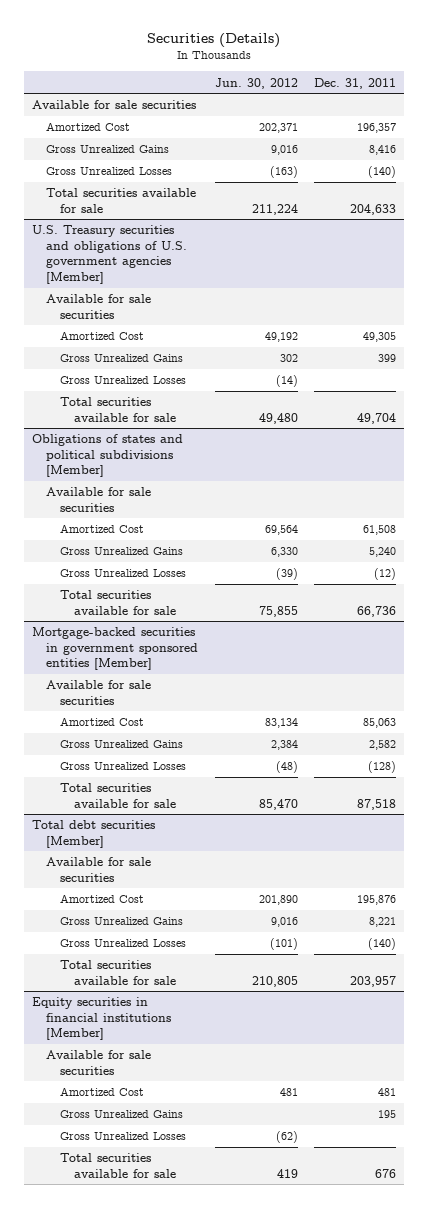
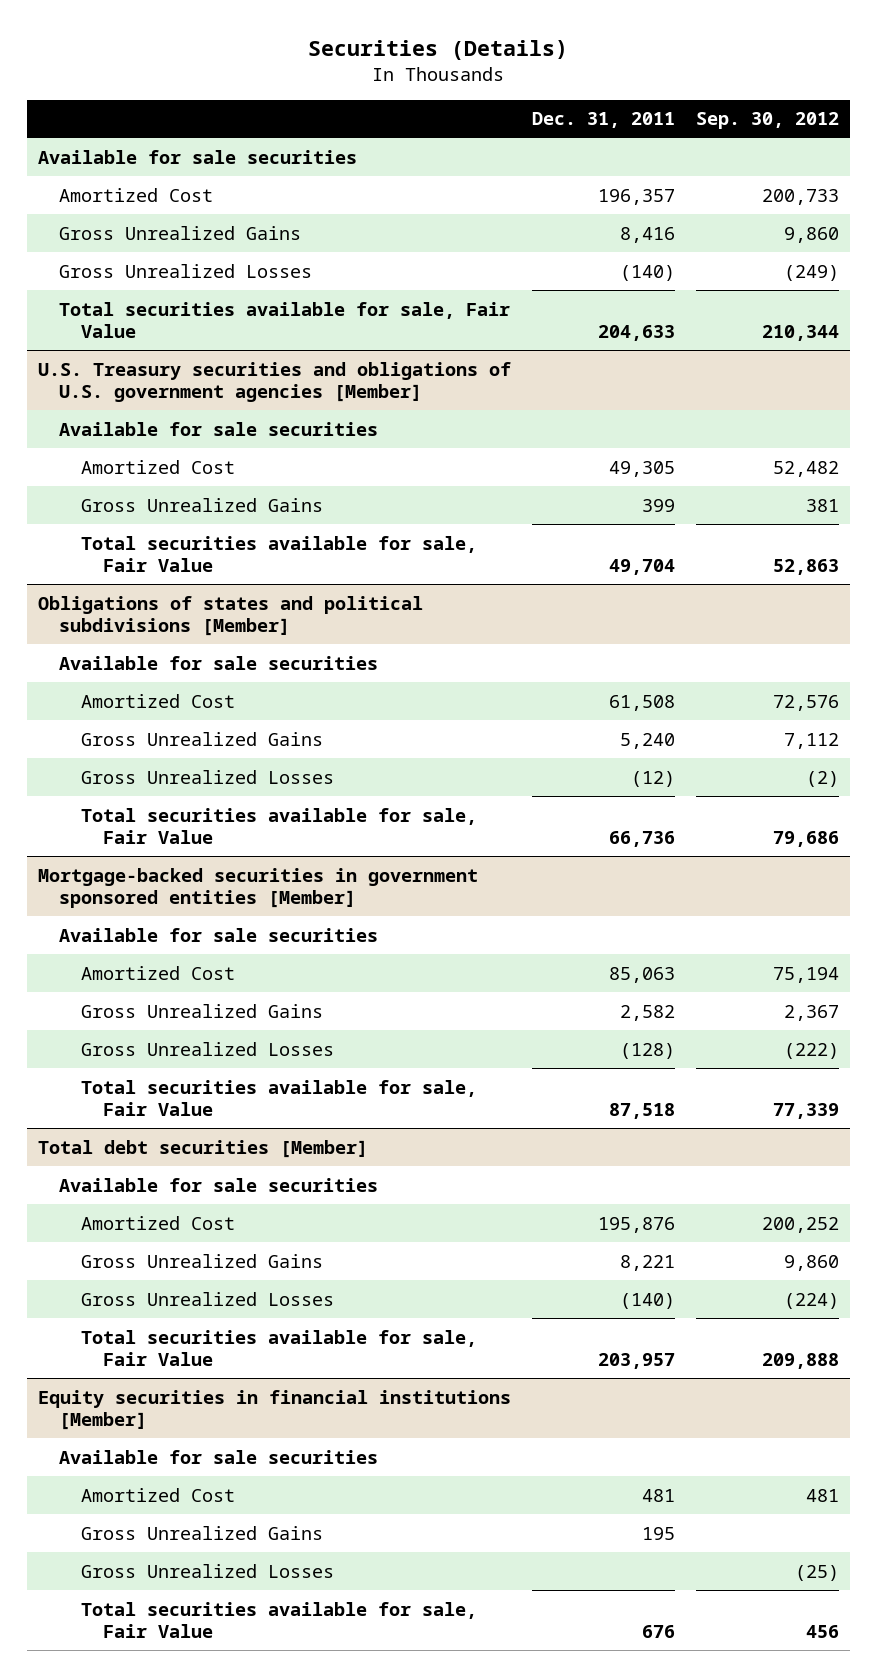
- | Jun. 30, 2012 | Dec. 31, 2011
+ | Dec. 31, 2011 | Sep. 30, 2012
- Total securities available for sale | 211,224 | 204,633
+ Total securities available for sale, Fair Value | 204,633 | 210,344
@ U.S. Treasury securities and obligations of U.S. government agencies [Member]
- Gross Unrealized Losses | (14) |
- Total securities available for sale | 49,480 | 49,704
+ Total securities available for sale, Fair Value | 49,704 | 52,863
@ Obligations of states and political subdivisions [Member]
- Total securities available for sale | 75,855 | 66,736
+ Total securities available for sale, Fair Value | 66,736 | 79,686
@ Mortgage-backed securities in government sponsored entities [Member]
- Total securities available for sale | 85,470 | 87,518
+ Total securities available for sale, Fair Value | 87,518 | 77,339
@ Total debt securities [Member]
- Total securities available for sale | 210,805 | 203,957
+ Total securities available for sale, Fair Value | 203,957 | 209,888
@ Equity securities in financial institutions [Member]
- Total securities available for sale | 419 | 676
+ Total securities available for sale, Fair Value | 676 | 456

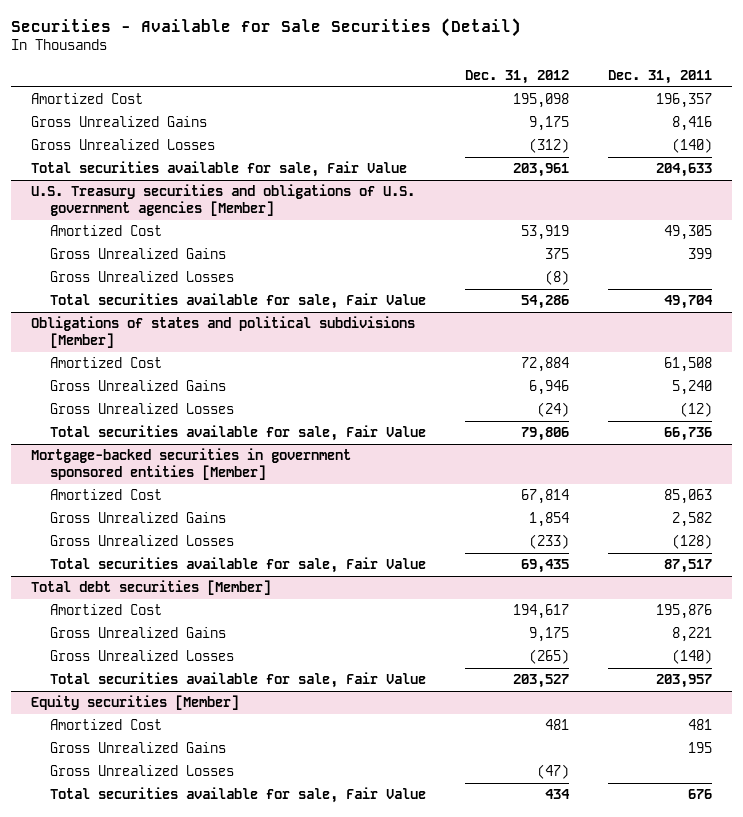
- Securities (Details)
+ Securities - Available for Sale Securities (Detail)
- | Dec. 31, 2011 | Sep. 30, 2012
+ | Dec. 31, 2012 | Dec. 31, 2011
- Available for sale securities
@ U.S. Treasury securities and obligations of U.S. government agencies [Member]
- Available for sale securities
+ Gross Unrealized Losses | (8) |
@ Obligations of states and political subdivisions [Member]
- Available for sale securities
@ Mortgage-backed securities in government sponsored entities [Member]
- Available for sale securities
- Total securities available for sale, Fair Value | 87,518 | 77,339
+ Total securities available for sale, Fair Value | 69,435 | 87,517
@ Total debt securities [Member]
- Available for sale securities
- Equity securities in financial institutions [Member]
- Available for sale securities
+ Equity securities [Member]

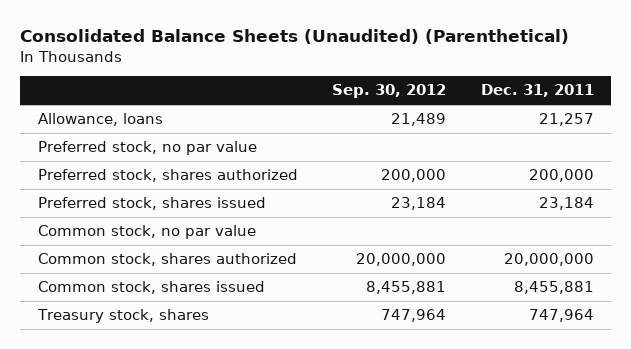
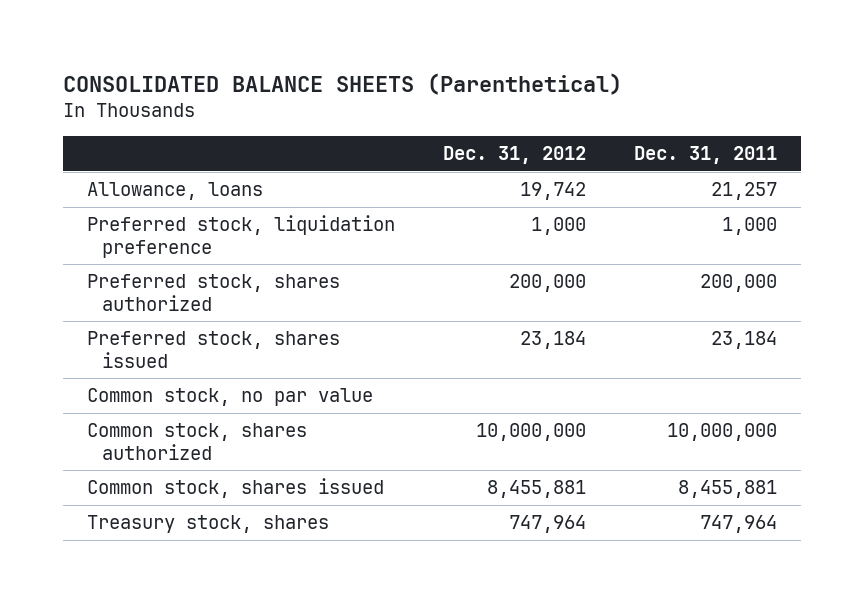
- Consolidated Balance Sheets (Unaudited) (Parenthetical)
+ CONSOLIDATED BALANCE SHEETS (Parenthetical)
- | Sep. 30, 2012 | Dec. 31, 2011
+ | Dec. 31, 2012 | Dec. 31, 2011
- Preferred stock, no par value
+ Preferred stock, liquidation preference | 1,000 | 1,000
- Common stock, shares authorized | 20,000,000 | 20,000,000
+ Common stock, shares authorized | 10,000,000 | 10,000,000

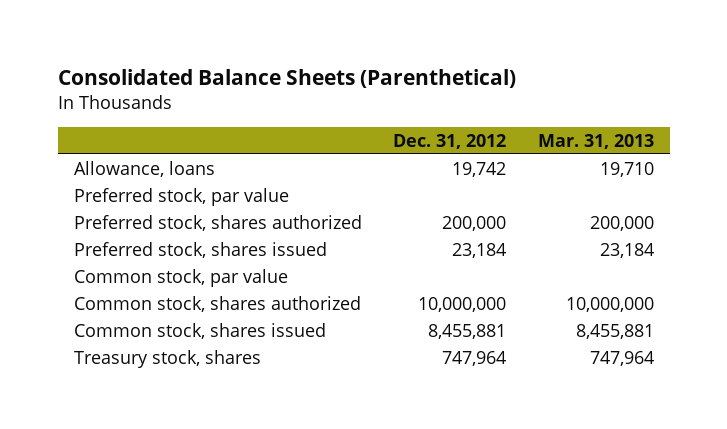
- CONSOLIDATED BALANCE SHEETS (Parenthetical)
+ Consolidated Balance Sheets (Parenthetical)
- | Dec. 31, 2012 | Dec. 31, 2011
+ | Dec. 31, 2012 | Mar. 31, 2013
- Preferred stock, liquidation preference | 1,000 | 1,000
+ Preferred stock, par value
- Common stock, no par value
+ Common stock, par value

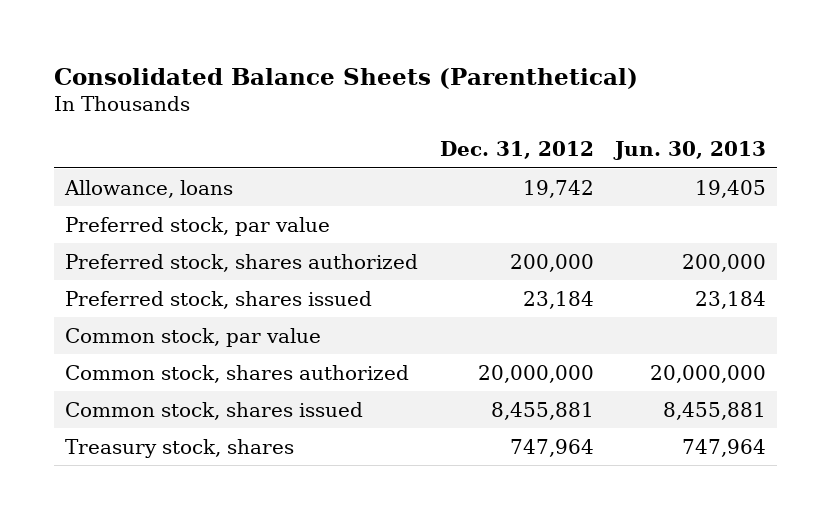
- | Dec. 31, 2012 | Mar. 31, 2013
+ | Dec. 31, 2012 | Jun. 30, 2013
- Common stock, shares authorized | 10,000,000 | 10,000,000
+ Common stock, shares authorized | 20,000,000 | 20,000,000

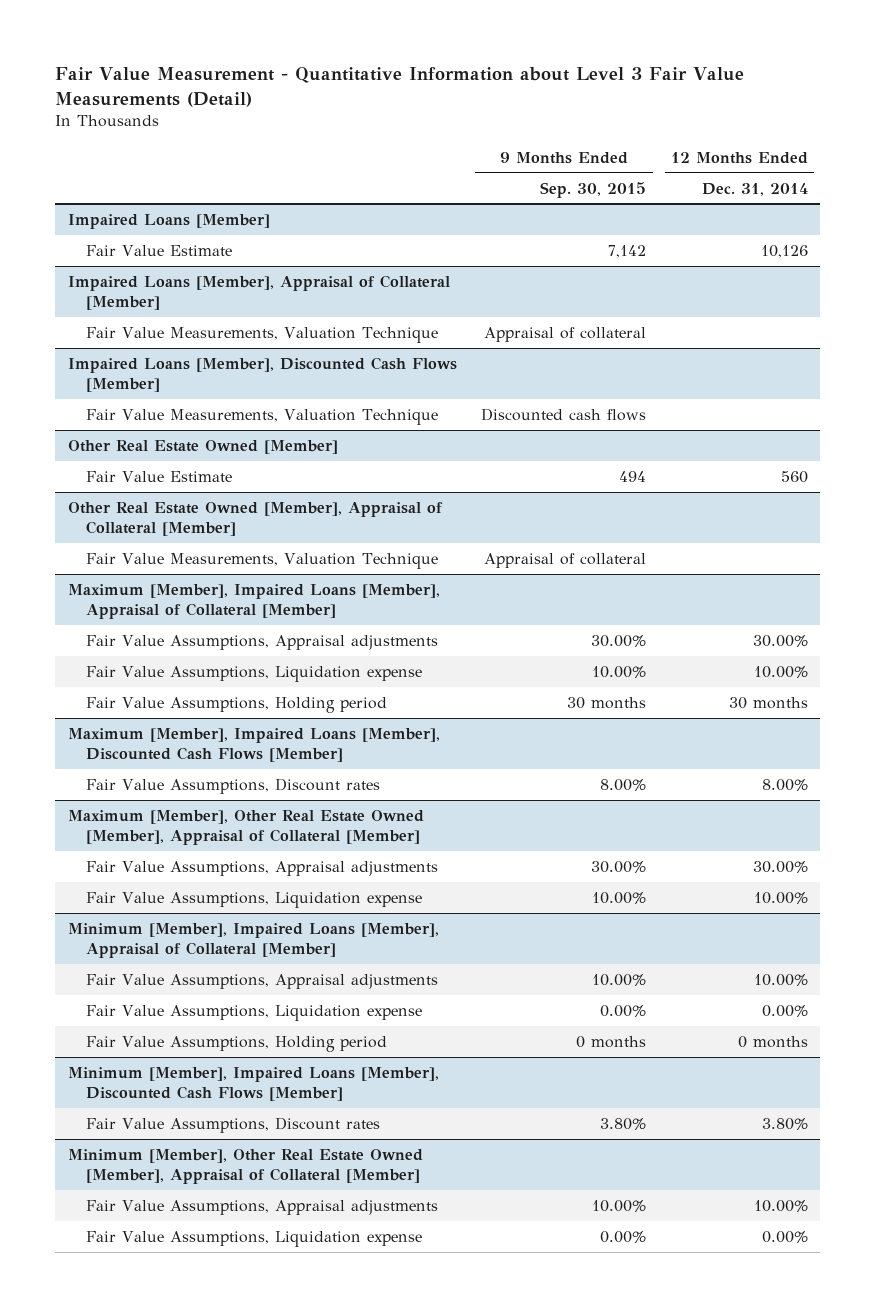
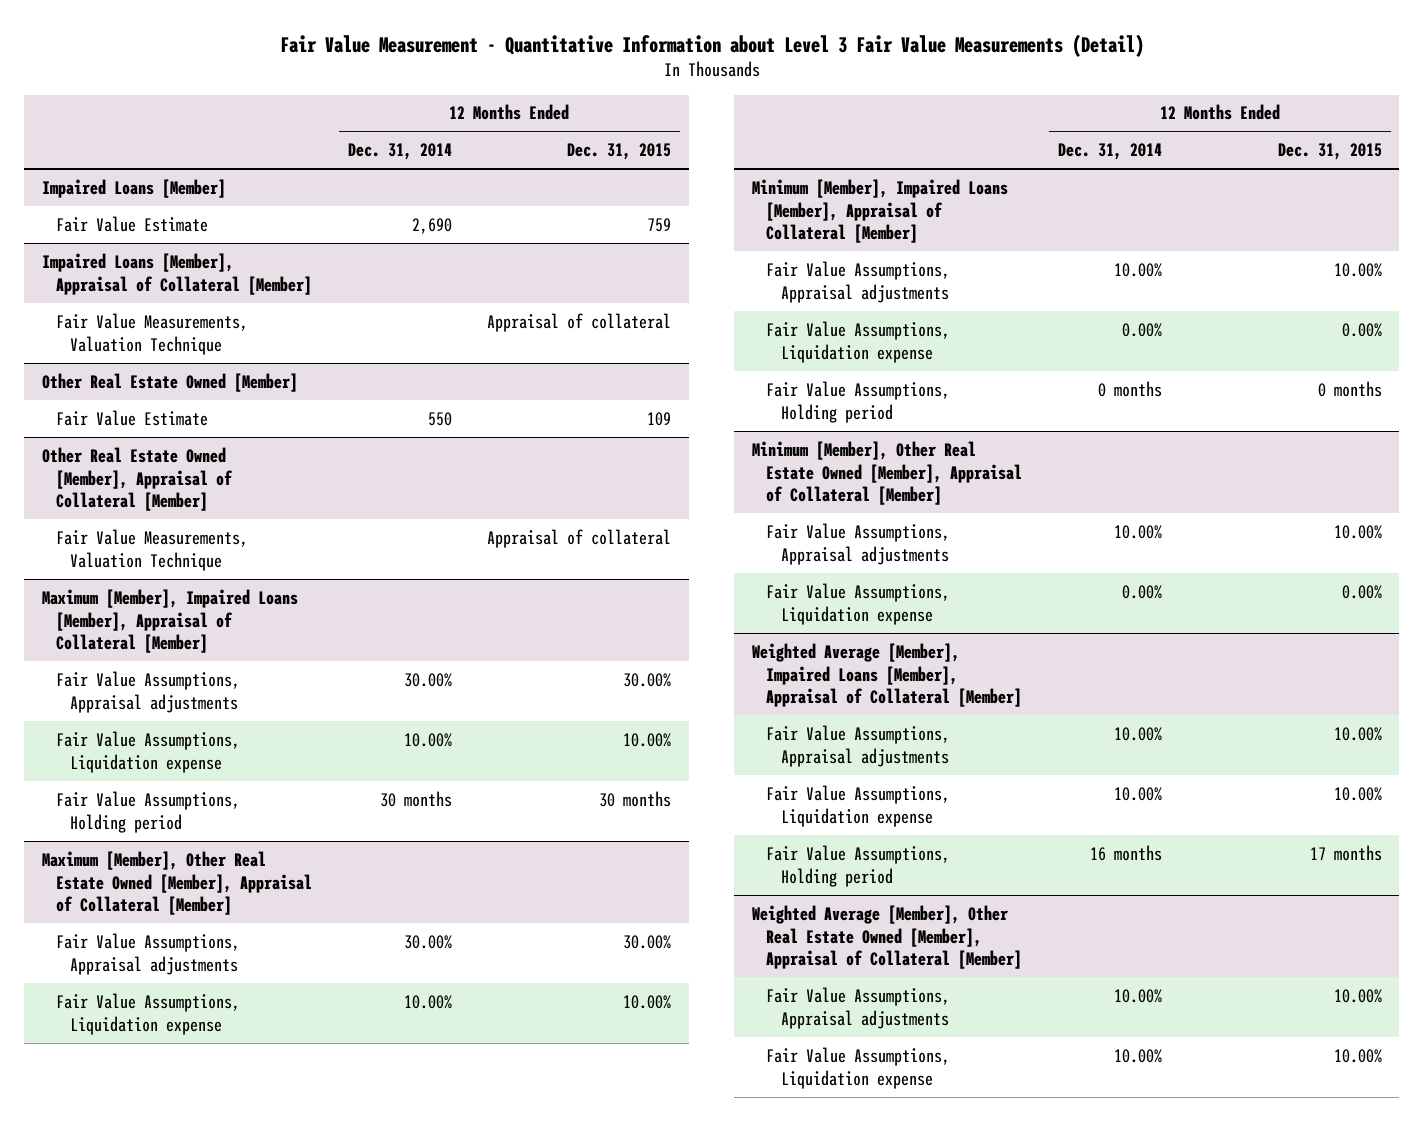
- | 9 Months Ended Sep. 30, 2015 | 12 Months Ended Dec. 31, 2014
+ | 12 Months Ended Dec. 31, 2014 | 12 Months Ended Dec. 31, 2015
@ Impaired Loans [Member]
- Fair Value Estimate | 7,142 | 10,126
+ Fair Value Estimate | 2,690 | 759
- Impaired Loans [Member], Discounted Cash Flows [Member]
- Fair Value Measurements, Valuation Technique | Discounted cash flows |
@ Other Real Estate Owned [Member]
- Fair Value Estimate | 494 | 560
+ Fair Value Estimate | 550 | 109
- Maximum [Member], Impaired Loans [Member], Discounted Cash Flows [Member]
- Fair Value Assumptions, Discount rates | 8.00% | 8.00%
- Minimum [Member], Impaired Loans [Member], Discounted Cash Flows [Member]
- Fair Value Assumptions, Discount rates | 3.80% | 3.80%
+ Weighted Average [Member], Impaired Loans [Member], Appraisal of Collateral [Member]
+ Fair Value Assumptions, Appraisal adjustments | 10.00% | 10.00%
+ Fair Value Assumptions, Liquidation expense | 10.00% | 10.00%
+ Fair Value Assumptions, Holding period | 16 months | 17 months
+ Weighted Average [Member], Other Real Estate Owned [Member], Appraisal of Collateral [Member]
+ Fair Value Assumptions, Appraisal adjustments | 10.00% | 10.00%
+ Fair Value Assumptions, Liquidation expense | 10.00% | 10.00%

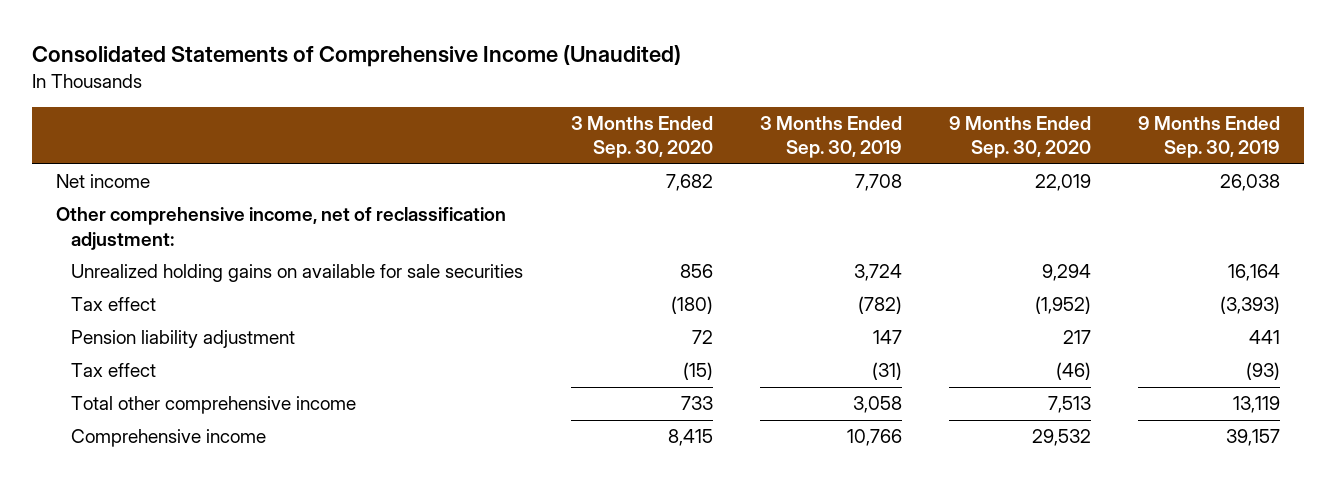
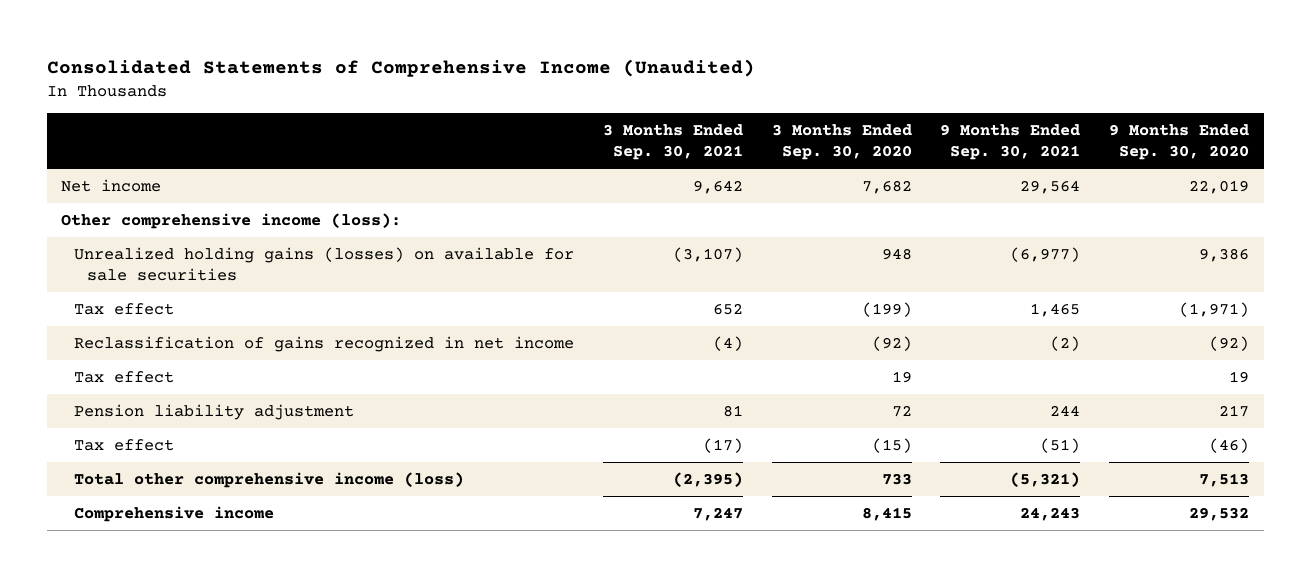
- | 3 Months Ended Sep. 30, 2020 | 3 Months Ended Sep. 30, 2019 | 9 Months Ended Sep. 30, 2020 | 9 Months Ended Sep. 30, 2019
+ | 3 Months Ended Sep. 30, 2021 | 3 Months Ended Sep. 30, 2020 | 9 Months Ended Sep. 30, 2021 | 9 Months Ended Sep. 30, 2020
- Other comprehensive income, net of reclassification adjustment:
- Unrealized holding gains on available for sale securities | 856 | 3,724 | 9,294 | 16,164
- Tax effect | (180) | (782) | (1,952) | (3,393)
+ Other comprehensive income (loss):
+ Unrealized holding gains (losses) on available for sale securities | (3,107) | 948 | (6,977) | 9,386
+ Tax effect | 652 | (199) | 1,465 | (1,971)
+ Reclassification of gains recognized in net income | (4) | (92) | (2) | (92)
+ Tax effect | | 19 | | 19
- Total other comprehensive income | 733 | 3,058 | 7,513 | 13,119
+ Total other comprehensive income (loss) | (2,395) | 733 | (5,321) | 7,513

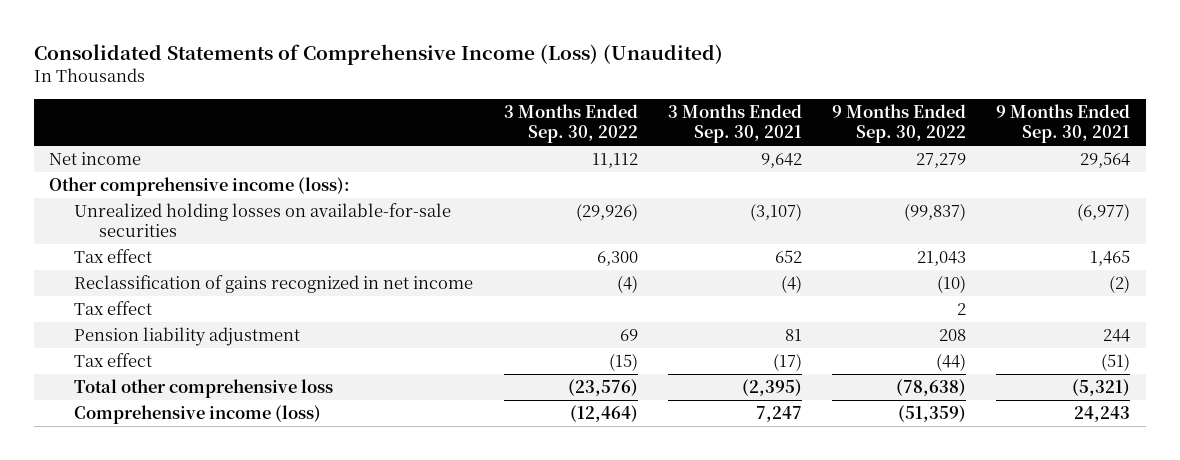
- Consolidated Statements of Comprehensive Income (Unaudited)
+ Consolidated Statements of Comprehensive Income (Loss) (Unaudited)
- | 3 Months Ended Sep. 30, 2021 | 3 Months Ended Sep. 30, 2020 | 9 Months Ended Sep. 30, 2021 | 9 Months Ended Sep. 30, 2020
+ | 3 Months Ended Sep. 30, 2022 | 3 Months Ended Sep. 30, 2021 | 9 Months Ended Sep. 30, 2022 | 9 Months Ended Sep. 30, 2021
- Unrealized holding gains (losses) on available for sale securities | (3,107) | 948 | (6,977) | 9,386
+ Unrealized holding losses on available-for-sale securities | (29,926) | (3,107) | (99,837) | (6,977)
- Total other comprehensive income (loss) | (2,395) | 733 | (5,321) | 7,513
- Comprehensive income | 7,247 | 8,415 | 24,243 | 29,532
+ Total other comprehensive loss | (23,576) | (2,395) | (78,638) | (5,321)
+ Comprehensive income (loss) | (12,464) | 7,247 | (51,359) | 24,243

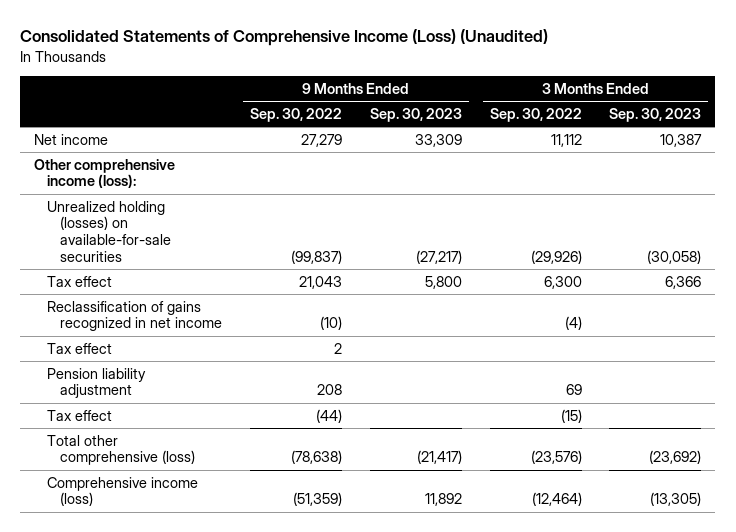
- | 3 Months Ended Sep. 30, 2022 | 3 Months Ended Sep. 30, 2021 | 9 Months Ended Sep. 30, 2022 | 9 Months Ended Sep. 30, 2021
+ | 9 Months Ended Sep. 30, 2022 | 9 Months Ended Sep. 30, 2023 | 3 Months Ended Sep. 30, 2022 | 3 Months Ended Sep. 30, 2023
- Unrealized holding losses on available-for-sale securities | (29,926) | (3,107) | (99,837) | (6,977)
+ Unrealized holding (losses) on available-for-sale securities | (99,837) | (27,217) | (29,926) | (30,058)
- Total other comprehensive loss | (23,576) | (2,395) | (78,638) | (5,321)
+ Total other comprehensive (loss) | (78,638) | (21,417) | (23,576) | (23,692)

